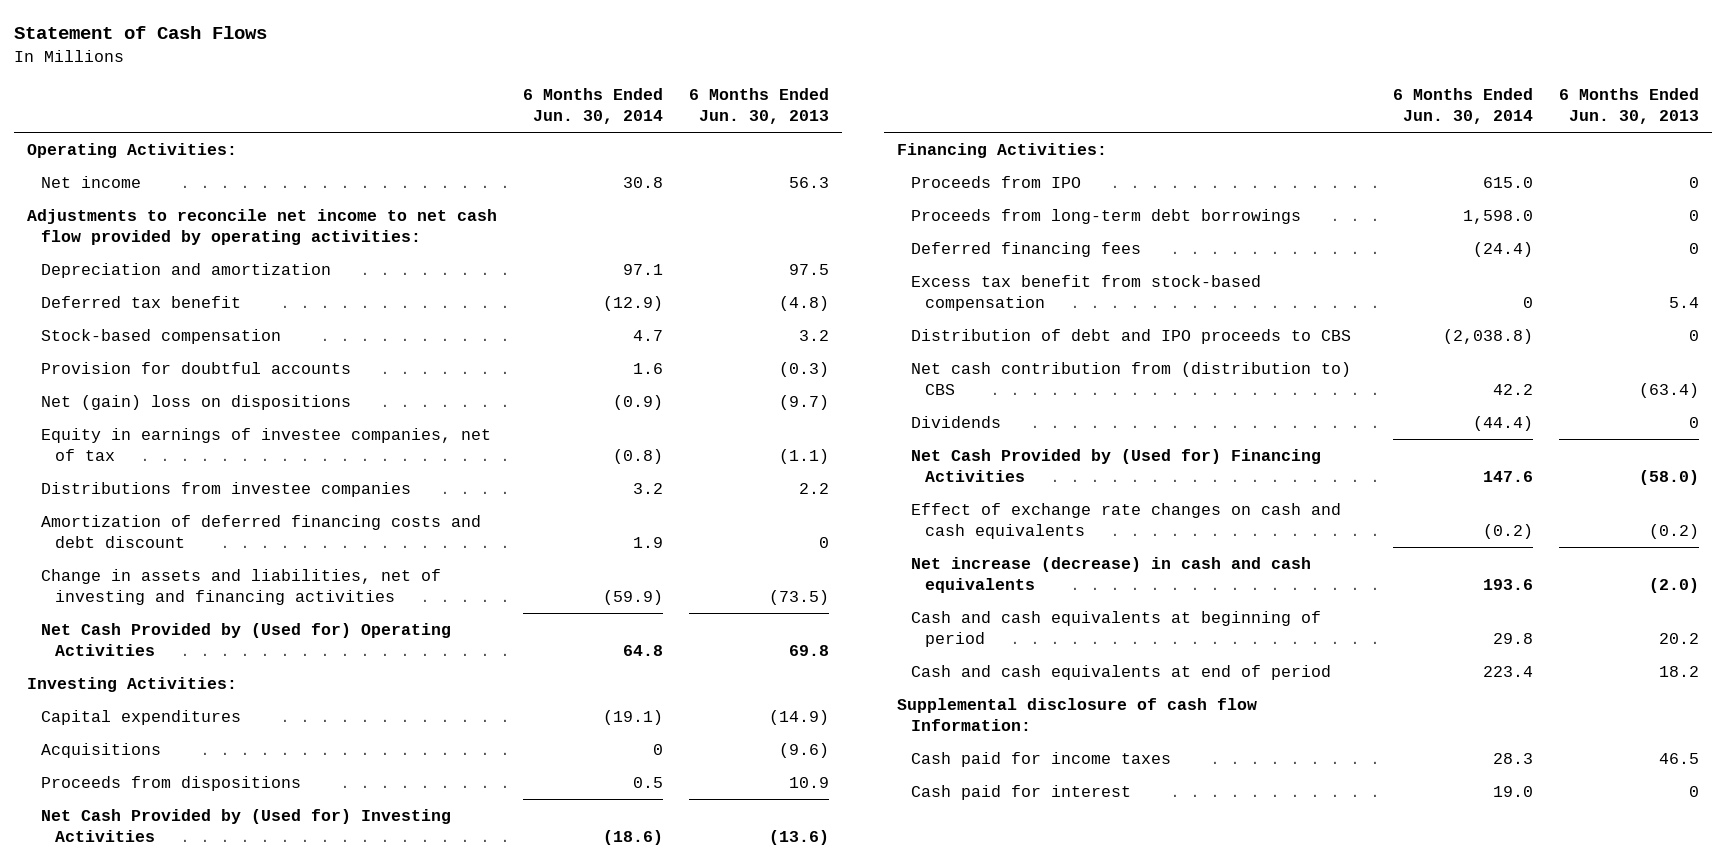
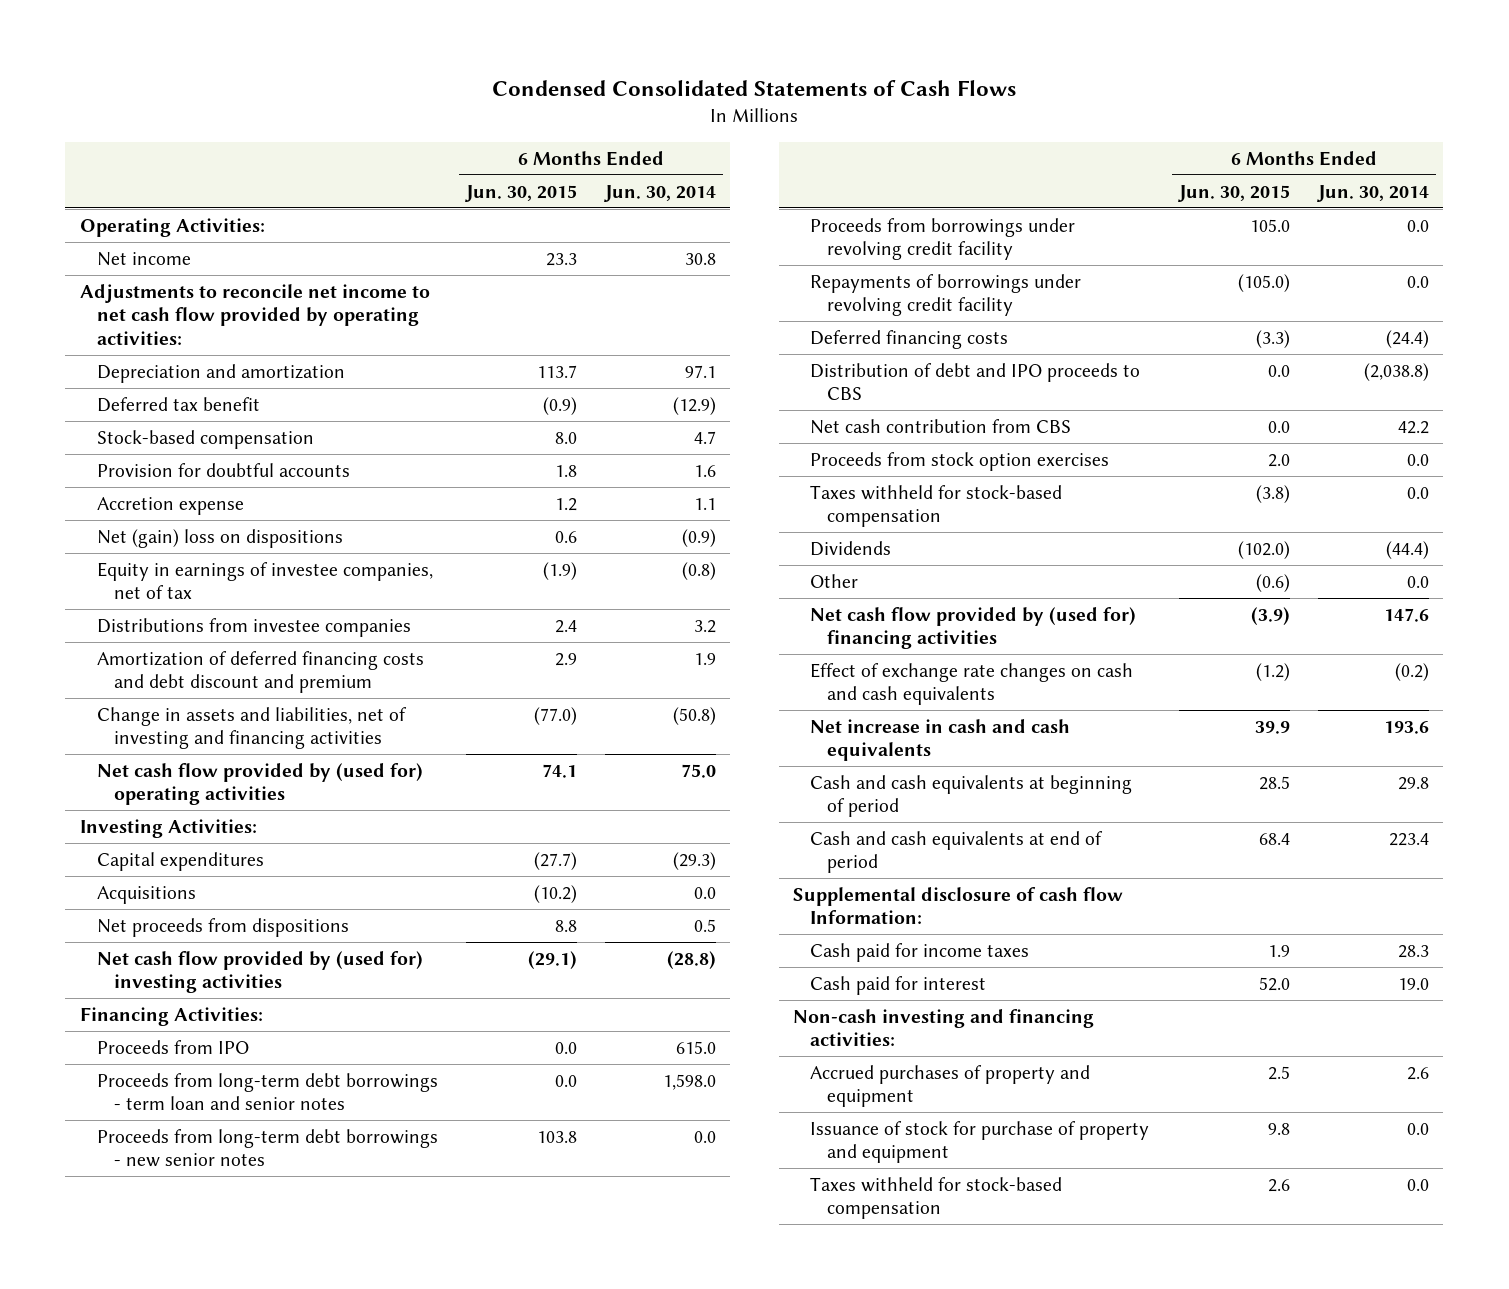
- Statement of Cash Flows
+ Condensed Consolidated Statements of Cash Flows
- | 6 Months Ended Jun. 30, 2014 | 6 Months Ended Jun. 30, 2013
+ | 6 Months Ended Jun. 30, 2015 | 6 Months Ended Jun. 30, 2014
+ Accretion expense | 1.2 | 1.1
- Amortization of deferred financing costs and debt discount | 1.9 | 0
- Change in assets and liabilities, net of investing and financing activities | (59.9) | (73.5)
- Net Cash Provided by (Used for) Operating Activities | 64.8 | 69.8
+ Amortization of deferred financing costs and debt discount and premium | 2.9 | 1.9
+ Change in assets and liabilities, net of investing and financing activities | (77.0) | (50.8)
+ Net cash flow provided by (used for) operating activities | 74.1 | 75.0
- Capital expenditures | (19.1) | (14.9)
- Acquisitions | 0 | (9.6)
- Proceeds from dispositions | 0.5 | 10.9
- Net Cash Provided by (Used for) Investing Activities | (18.6) | (13.6)
+ Capital expenditures | (27.7) | (29.3)
+ Acquisitions | (10.2) | 0.0
+ Net proceeds from dispositions | 8.8 | 0.5
+ Net cash flow provided by (used for) investing activities | (29.1) | (28.8)
- Proceeds from long-term debt borrowings | 1,598.0 | 0
- Deferred financing fees | (24.4) | 0
- Excess tax benefit from stock-based compensation | 0 | 5.4
+ Proceeds from long-term debt borrowings - term loan and senior notes | 0.0 | 1,598.0
+ Proceeds from long-term debt borrowings - new senior notes | 103.8 | 0.0
+ Proceeds from borrowings under revolving credit facility | 105.0 | 0.0
+ Repayments of borrowings under revolving credit facility | (105.0) | 0.0
+ Deferred financing costs | (3.3) | (24.4)
- Net cash contribution from (distribution to) CBS | 42.2 | (63.4)
+ Net cash contribution from CBS | 0.0 | 42.2
+ Proceeds from stock option exercises | 2.0 | 0.0
+ Taxes withheld for stock-based compensation | (3.8) | 0.0
- Net Cash Provided by (Used for) Financing Activities | 147.6 | (58.0)
+ Other | (0.6) | 0.0
+ Net cash flow provided by (used for) financing activities | (3.9) | 147.6
- Net increase (decrease) in cash and cash equivalents | 193.6 | (2.0)
+ Net increase in cash and cash equivalents | 39.9 | 193.6
+ Non-cash investing and financing activities:
+ Accrued purchases of property and equipment | 2.5 | 2.6
+ Issuance of stock for purchase of property and equipment | 9.8 | 0.0
+ Taxes withheld for stock-based compensation | 2.6 | 0.0

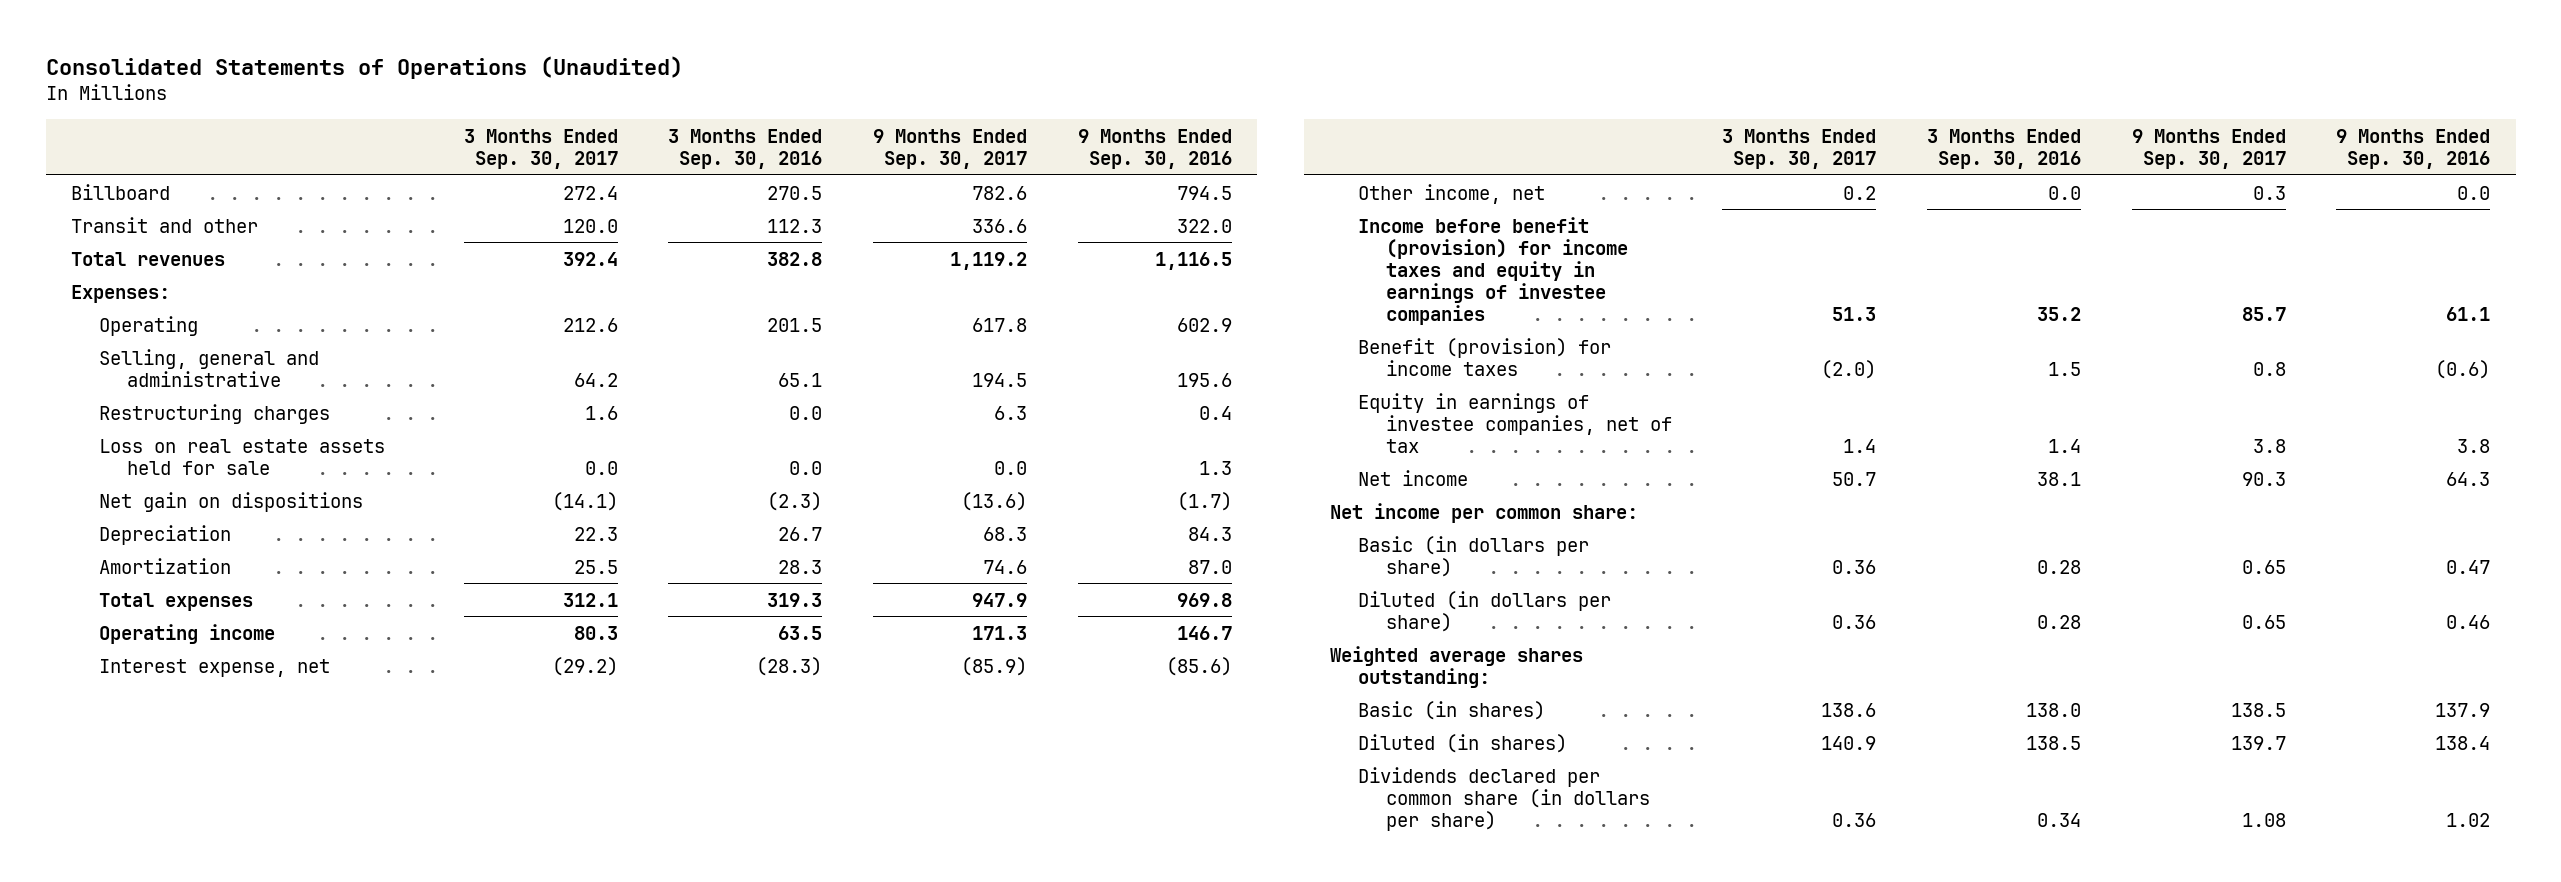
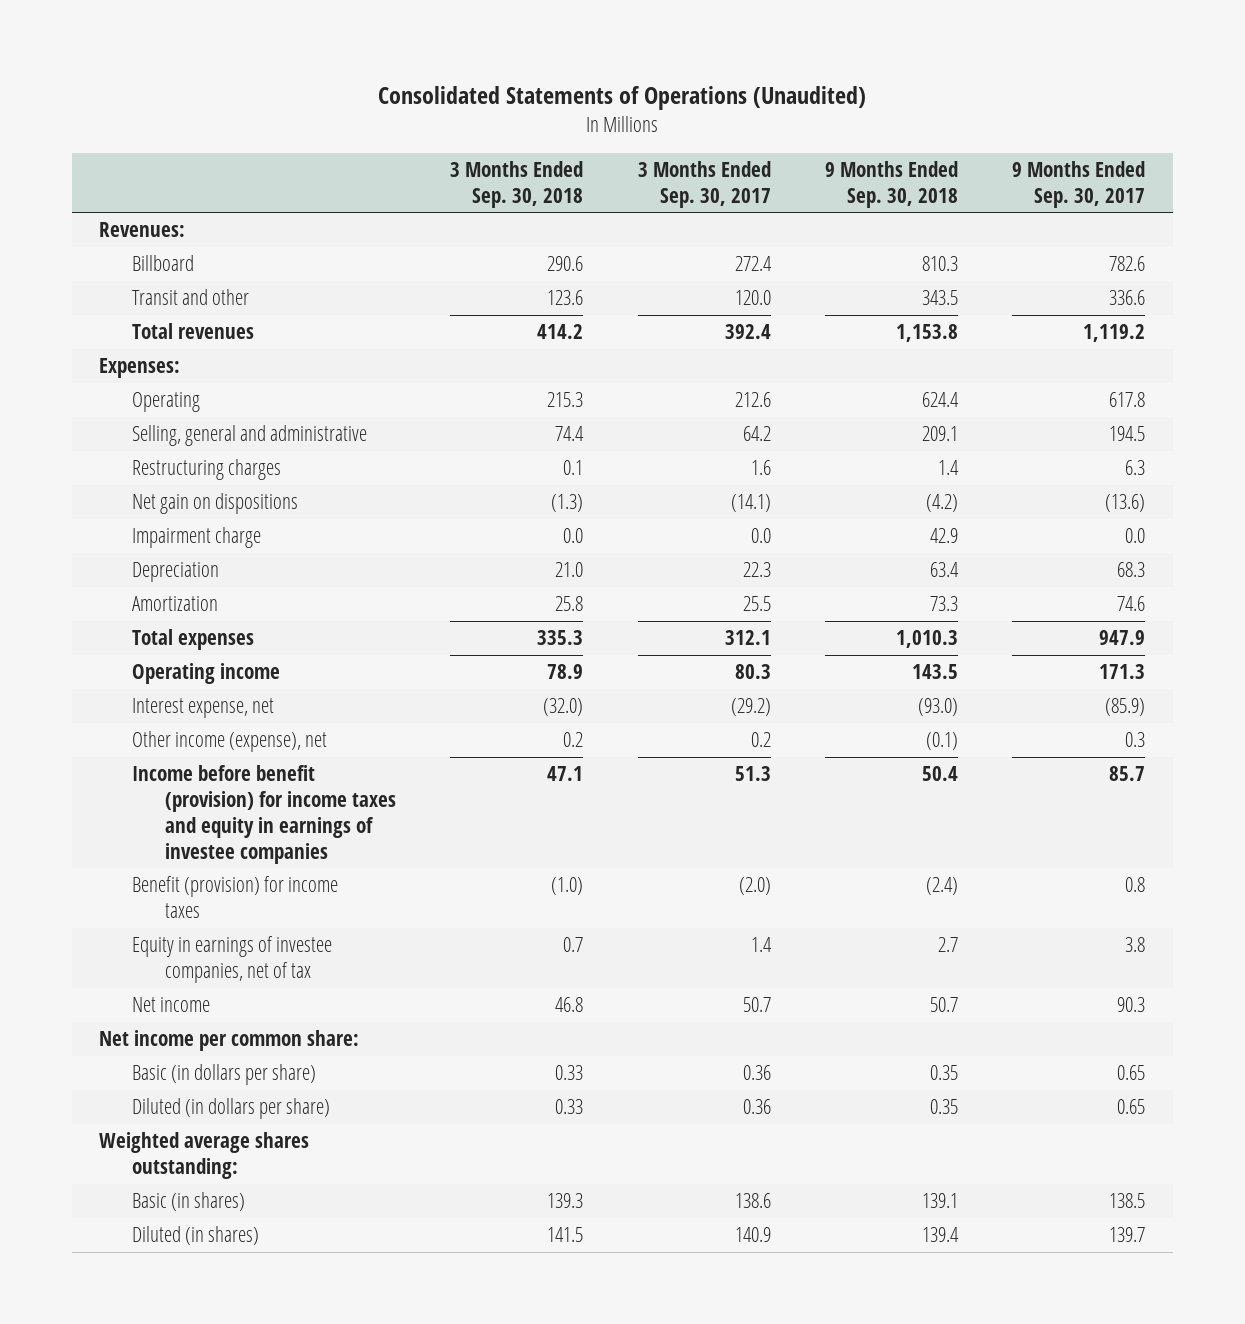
- | 3 Months Ended Sep. 30, 2017 | 3 Months Ended Sep. 30, 2016 | 9 Months Ended Sep. 30, 2017 | 9 Months Ended Sep. 30, 2016
+ | 3 Months Ended Sep. 30, 2018 | 3 Months Ended Sep. 30, 2017 | 9 Months Ended Sep. 30, 2018 | 9 Months Ended Sep. 30, 2017
+ Revenues:
- Loss on real estate assets held for sale | 0.0 | 0.0 | 0.0 | 1.3
+ Impairment charge | 0.0 | 0.0 | 42.9 | 0.0
- Other income, net | 0.2 | 0.0 | 0.3 | 0.0
+ Other income (expense), net | 0.2 | 0.2 | (0.1) | 0.3
- Dividends declared per common share (in dollars per share) | 0.36 | 0.34 | 1.08 | 1.02

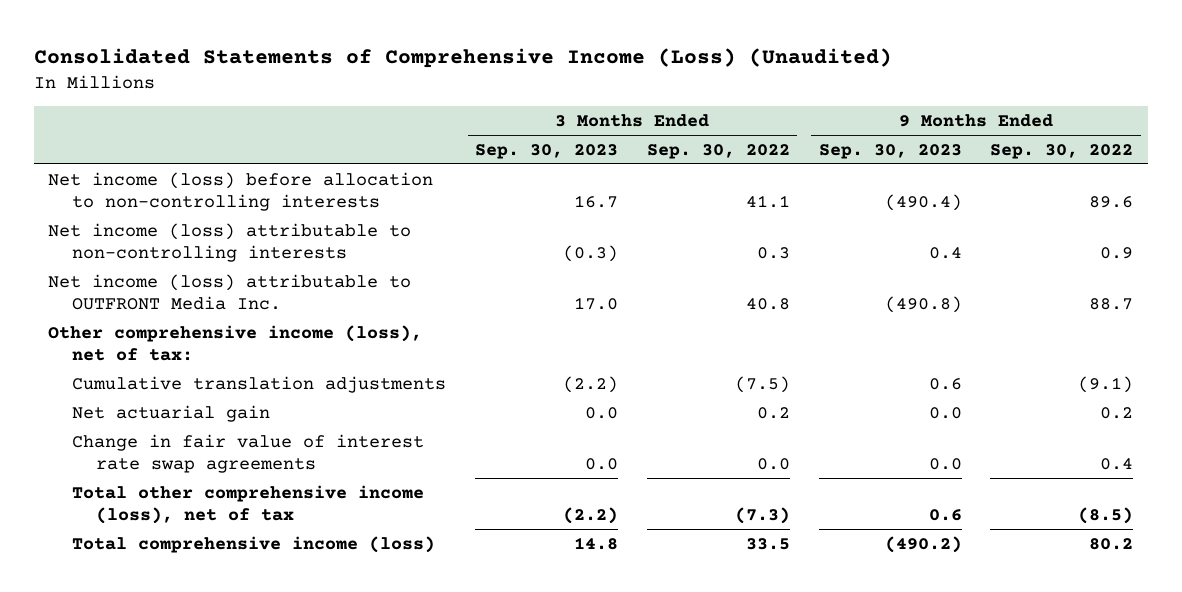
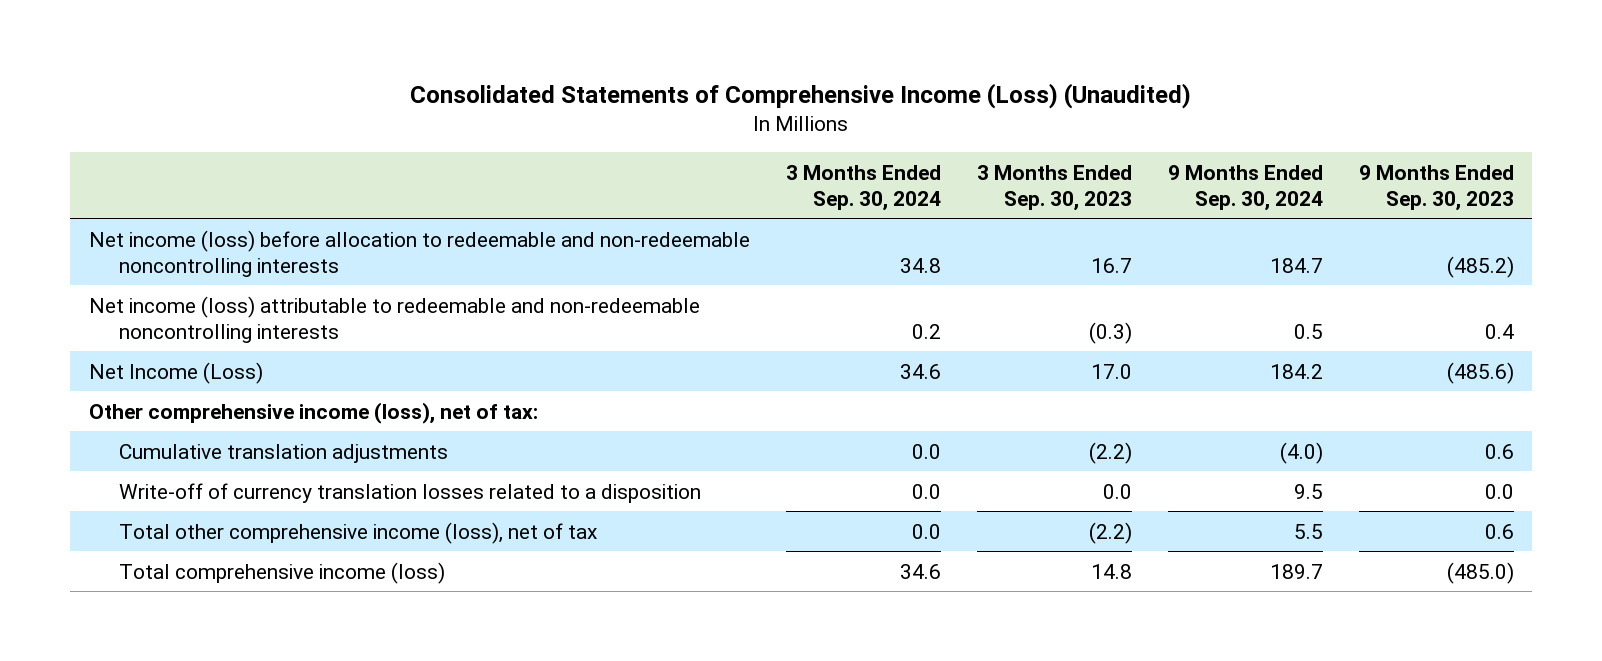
- | 3 Months Ended Sep. 30, 2023 | 3 Months Ended Sep. 30, 2022 | 9 Months Ended Sep. 30, 2023 | 9 Months Ended Sep. 30, 2022
+ | 3 Months Ended Sep. 30, 2024 | 3 Months Ended Sep. 30, 2023 | 9 Months Ended Sep. 30, 2024 | 9 Months Ended Sep. 30, 2023
- Net income (loss) before allocation to non-controlling interests | 16.7 | 41.1 | (490.4) | 89.6
- Net income (loss) attributable to non-controlling interests | (0.3) | 0.3 | 0.4 | 0.9
- Net income (loss) attributable to OUTFRONT Media Inc. | 17.0 | 40.8 | (490.8) | 88.7
+ Net income (loss) before allocation to redeemable and non-redeemable noncontrolling interests | 34.8 | 16.7 | 184.7 | (485.2)
+ Net income (loss) attributable to redeemable and non-redeemable noncontrolling interests | 0.2 | (0.3) | 0.5 | 0.4
+ Net Income (Loss) | 34.6 | 17.0 | 184.2 | (485.6)
- Net actuarial gain | 0.0 | 0.2 | 0.0 | 0.2
- Change in fair value of interest rate swap agreements | 0.0 | 0.0 | 0.0 | 0.4
+ Write-off of currency translation losses related to a disposition | 0.0 | 0.0 | 9.5 | 0.0
- Total comprehensive income (loss) | 14.8 | 33.5 | (490.2) | 80.2
+ Total comprehensive income (loss) | 34.6 | 14.8 | 189.7 | (485.0)

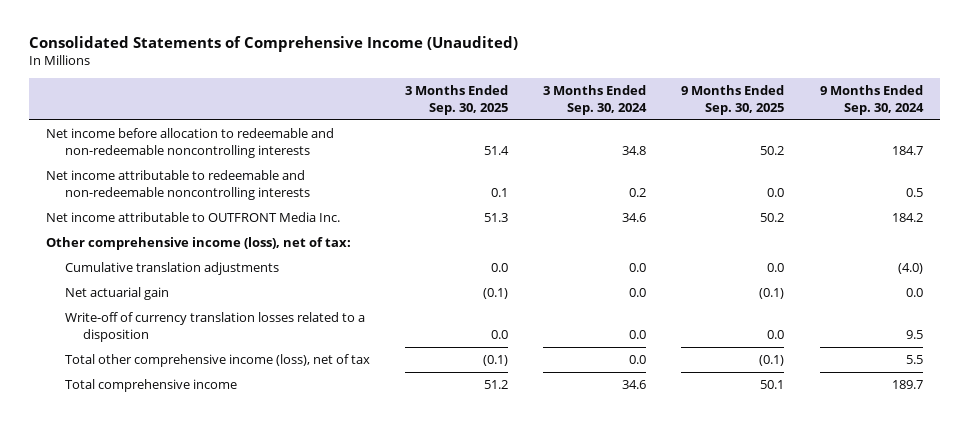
- Consolidated Statements of Comprehensive Income (Loss) (Unaudited)
+ Consolidated Statements of Comprehensive Income (Unaudited)
- | 3 Months Ended Sep. 30, 2024 | 3 Months Ended Sep. 30, 2023 | 9 Months Ended Sep. 30, 2024 | 9 Months Ended Sep. 30, 2023
+ | 3 Months Ended Sep. 30, 2025 | 3 Months Ended Sep. 30, 2024 | 9 Months Ended Sep. 30, 2025 | 9 Months Ended Sep. 30, 2024
- Net income (loss) before allocation to redeemable and non-redeemable noncontrolling interests | 34.8 | 16.7 | 184.7 | (485.2)
- Net income (loss) attributable to redeemable and non-redeemable noncontrolling interests | 0.2 | (0.3) | 0.5 | 0.4
- Net Income (Loss) | 34.6 | 17.0 | 184.2 | (485.6)
+ Net income before allocation to redeemable and non-redeemable noncontrolling interests | 51.4 | 34.8 | 50.2 | 184.7
+ Net income attributable to redeemable and non-redeemable noncontrolling interests | 0.1 | 0.2 | 0.0 | 0.5
+ Net income attributable to OUTFRONT Media Inc. | 51.3 | 34.6 | 50.2 | 184.2
+ Net actuarial gain | (0.1) | 0.0 | (0.1) | 0.0
- Total comprehensive income (loss) | 34.6 | 14.8 | 189.7 | (485.0)
+ Total comprehensive income | 51.2 | 34.6 | 50.1 | 189.7

